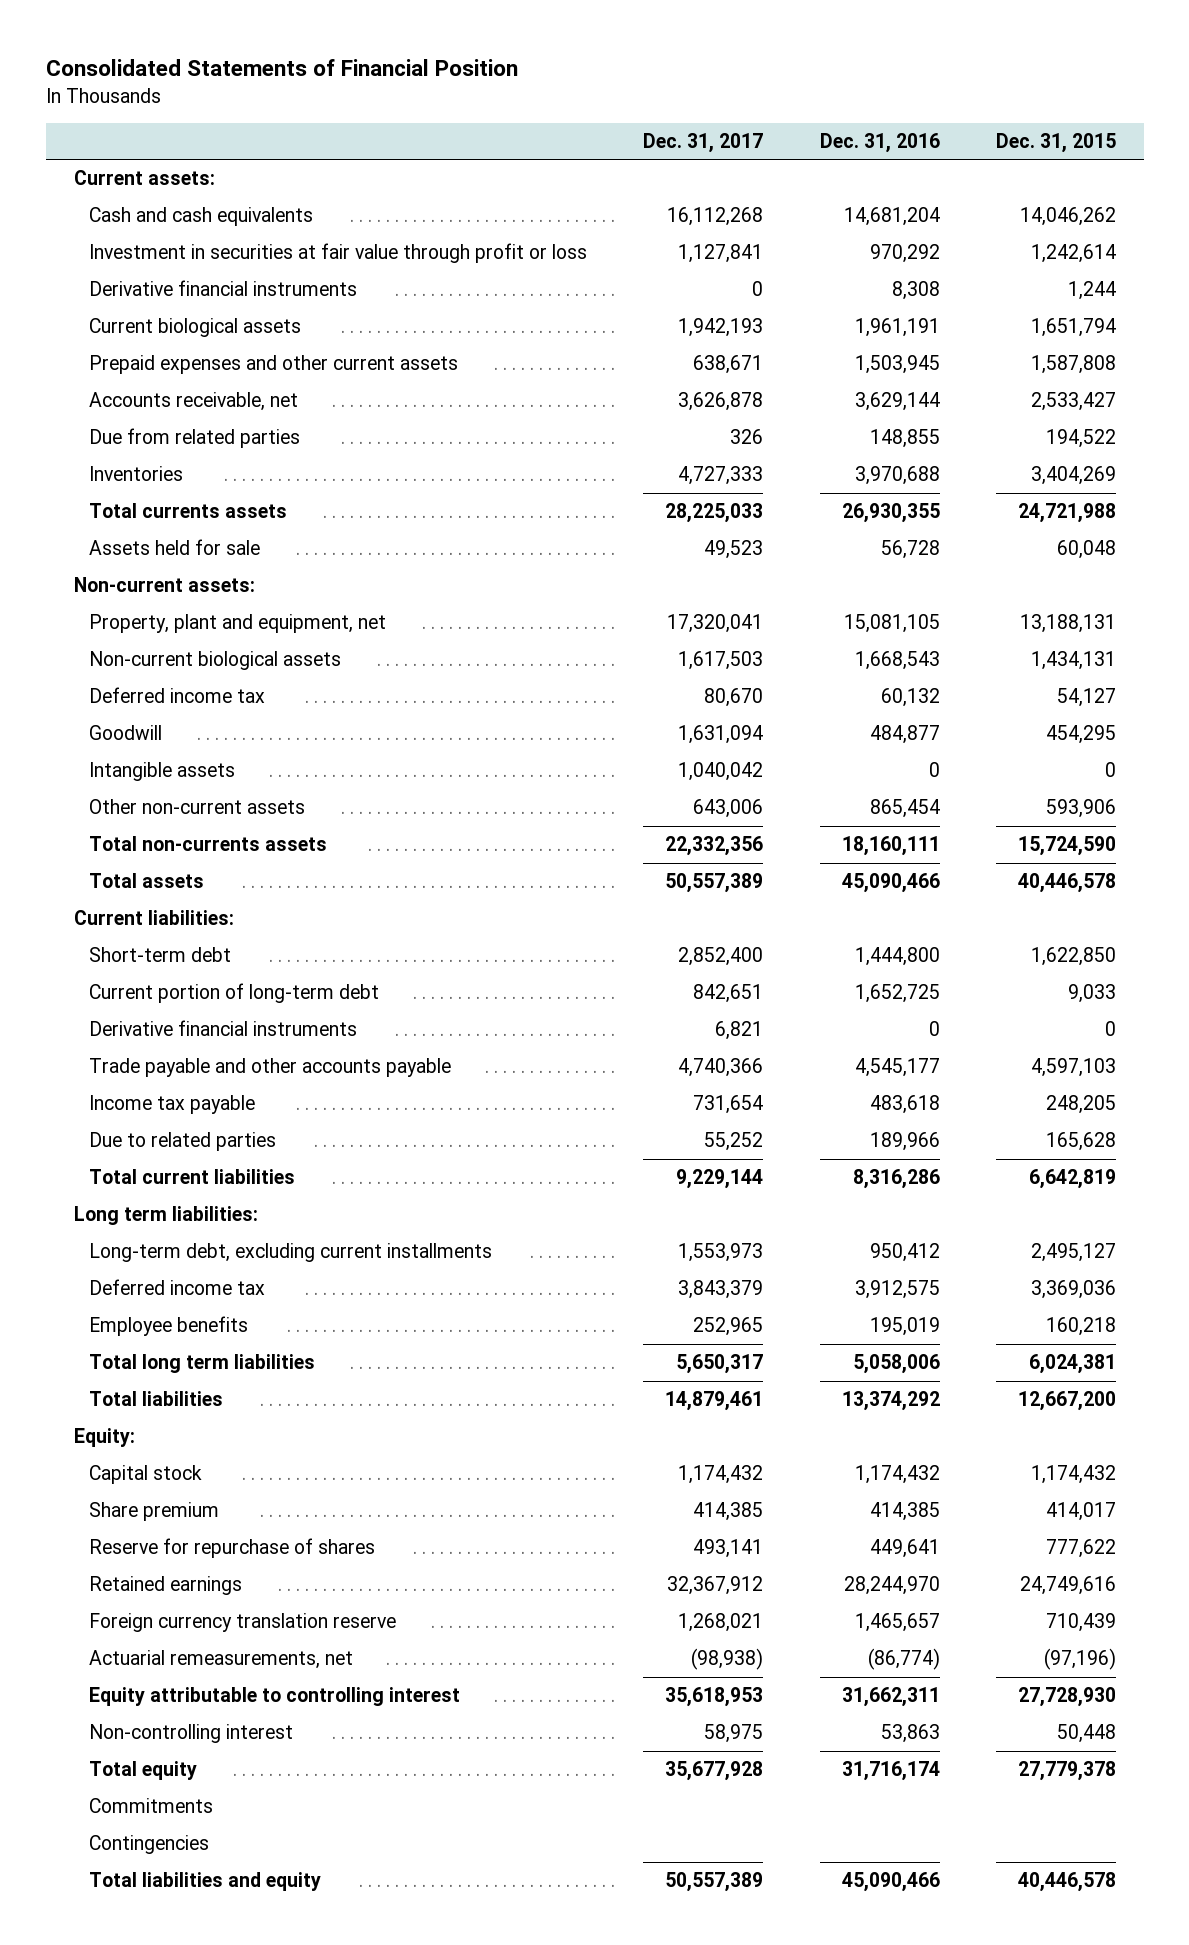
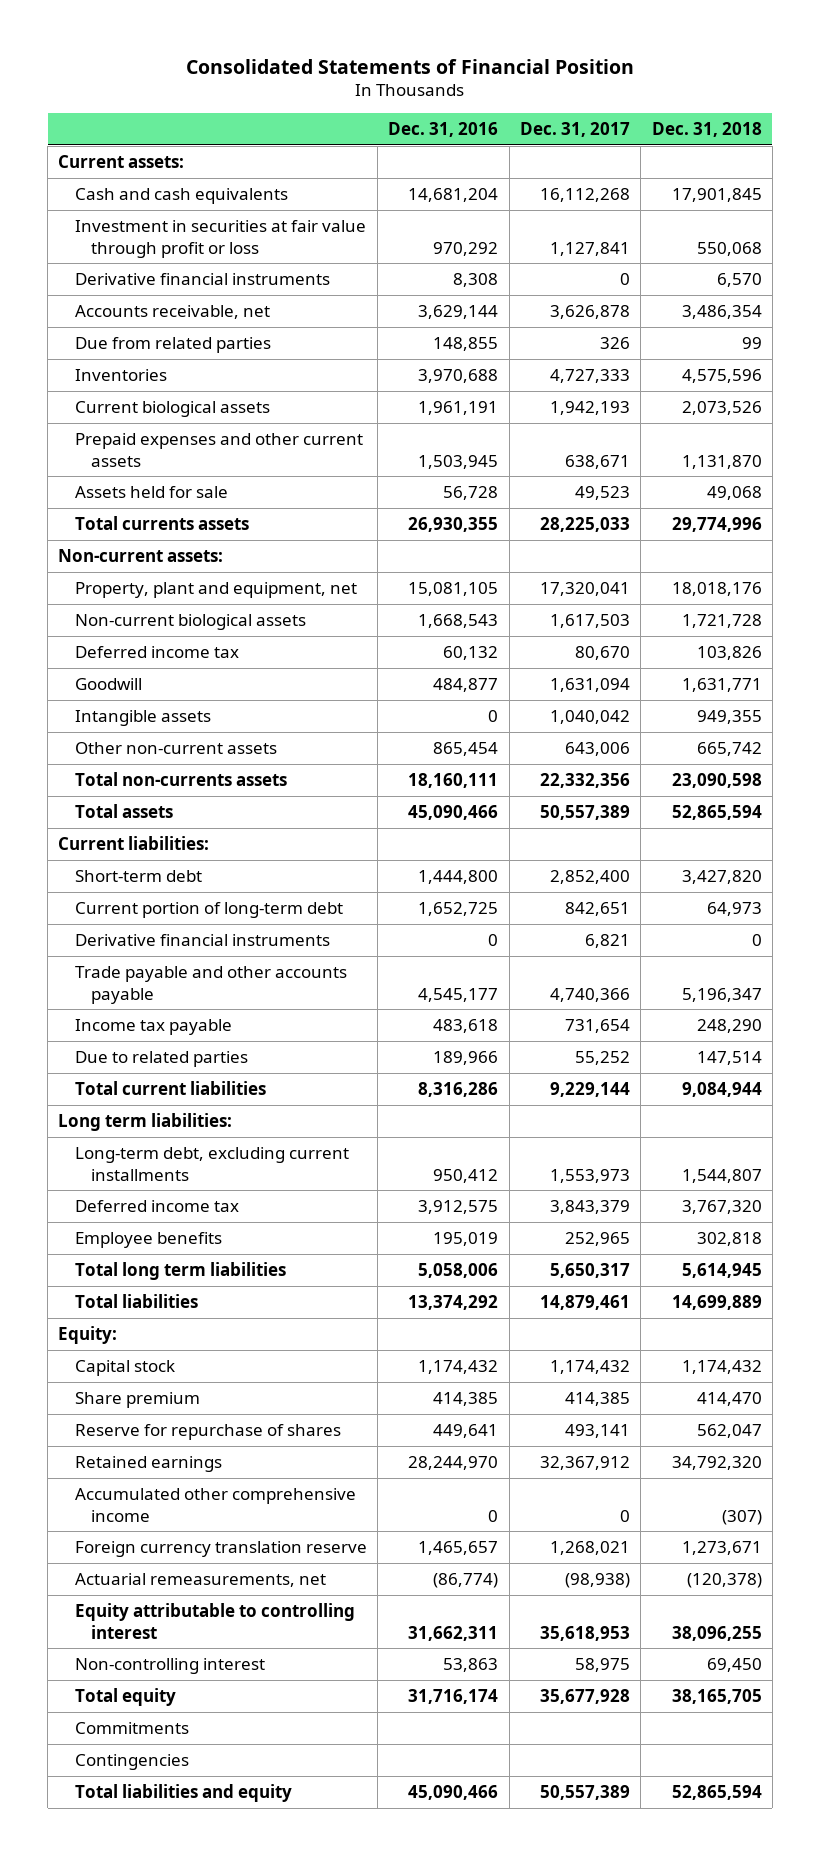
- | Dec. 31, 2017 | Dec. 31, 2016 | Dec. 31, 2015
+ | Dec. 31, 2016 | Dec. 31, 2017 | Dec. 31, 2018
moved down: Current biological assets | 1,961,191 | 1,942,193 | 2,073,526
moved down: Prepaid expenses and other current assets | 1,503,945 | 638,671 | 1,131,870
moved down: Total currents assets | 26,930,355 | 28,225,033 | 29,774,996
+ Accumulated other comprehensive income | 0 | 0 | (307)

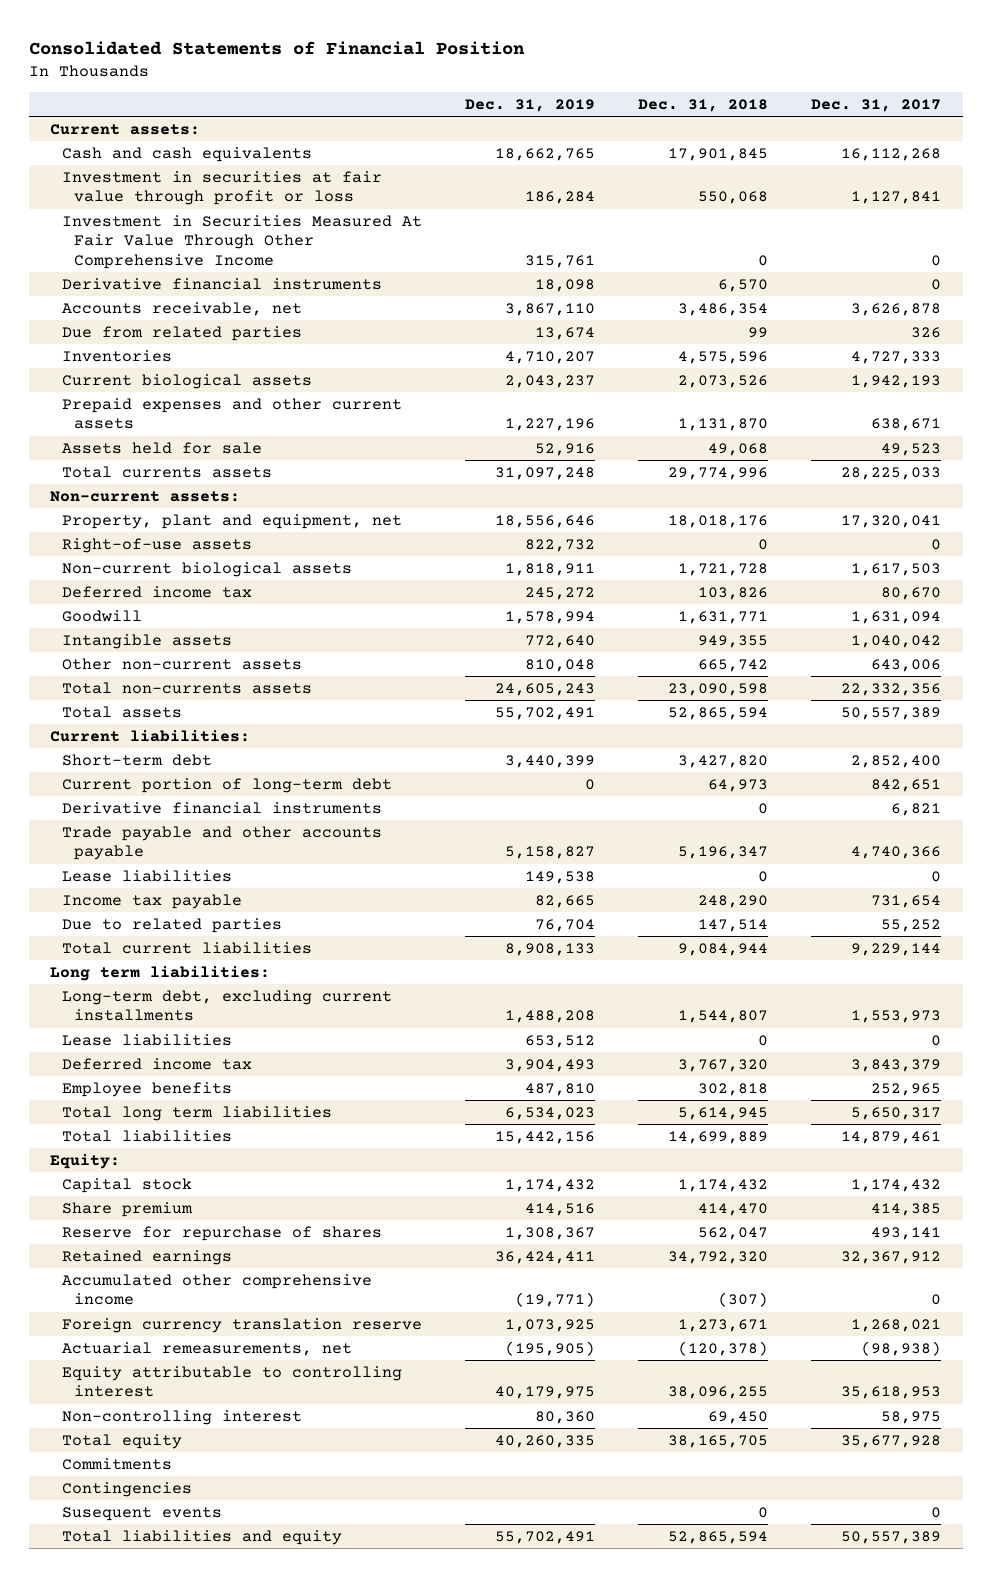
- | Dec. 31, 2016 | Dec. 31, 2017 | Dec. 31, 2018
+ | Dec. 31, 2019 | Dec. 31, 2018 | Dec. 31, 2017
+ Investment in Securities Measured At Fair Value Through Other Comprehensive Income | 315,761 | 0 | 0
+ Right-of-use assets | 822,732 | 0 | 0
+ Lease liabilities | 149,538 | 0 | 0
+ Lease liabilities | 653,512 | 0 | 0
+ Susequent events | | 0 | 0

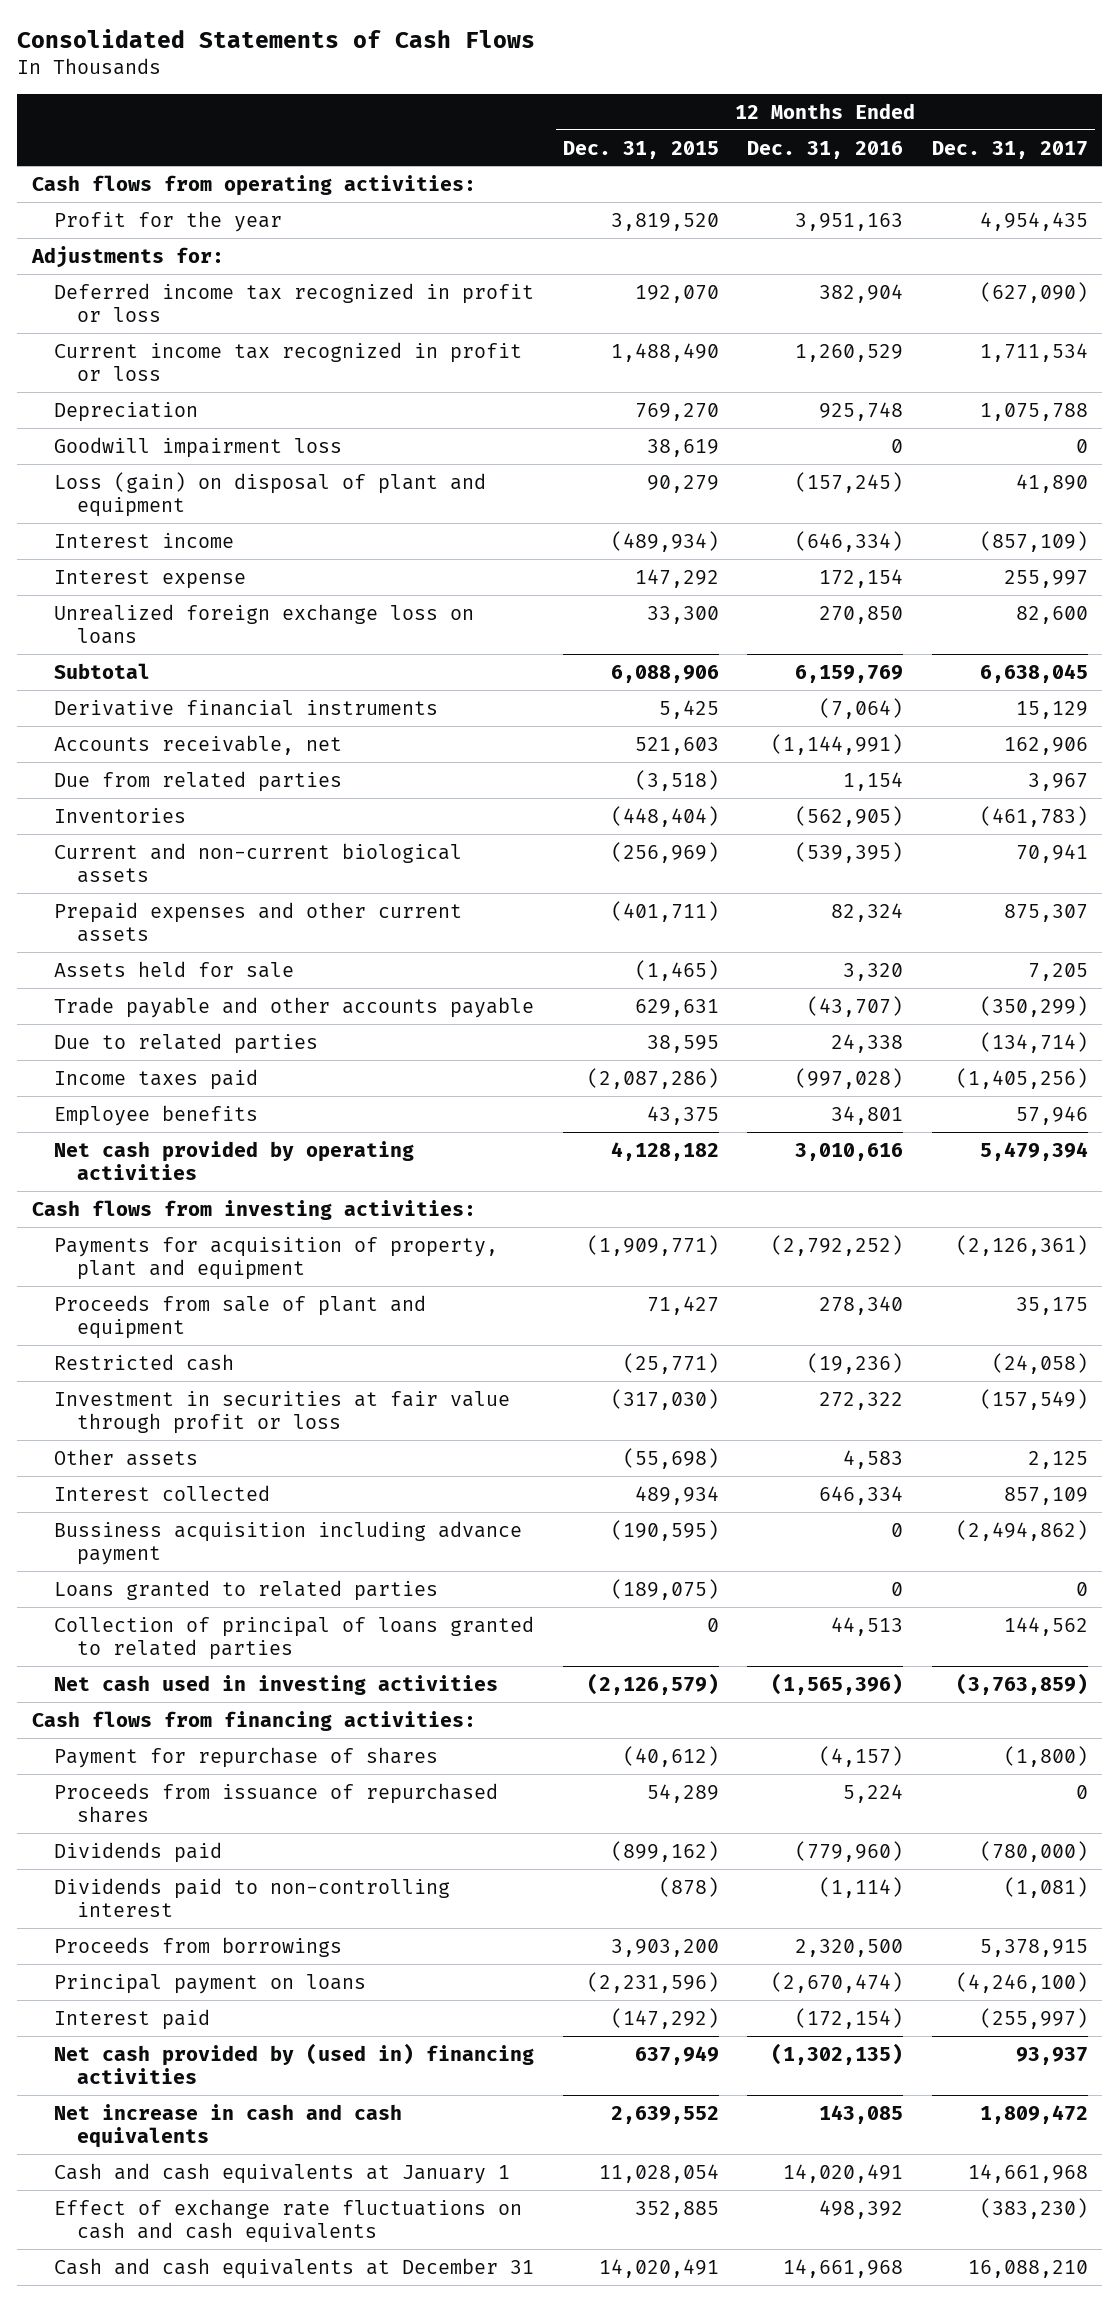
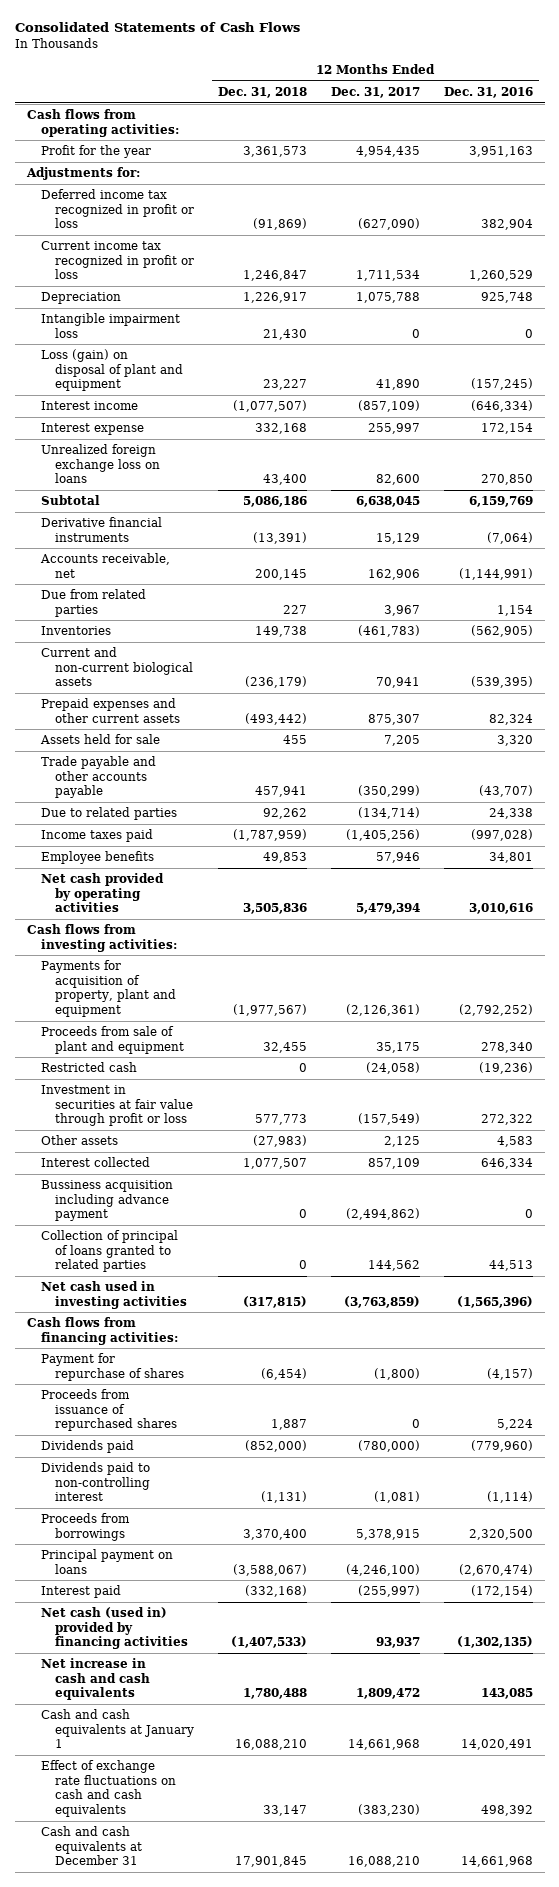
- | 12 Months Ended Dec. 31, 2015 | 12 Months Ended Dec. 31, 2016 | 12 Months Ended Dec. 31, 2017
+ | 12 Months Ended Dec. 31, 2018 | 12 Months Ended Dec. 31, 2017 | 12 Months Ended Dec. 31, 2016
- Goodwill impairment loss | 38,619 | 0 | 0
+ Intangible impairment loss | 21,430 | 0 | 0
- Loans granted to related parties | (189,075) | 0 | 0
- Net cash provided by (used in) financing activities | 637,949 | (1,302,135) | 93,937
+ Net cash (used in) provided by financing activities | (1,407,533) | 93,937 | (1,302,135)

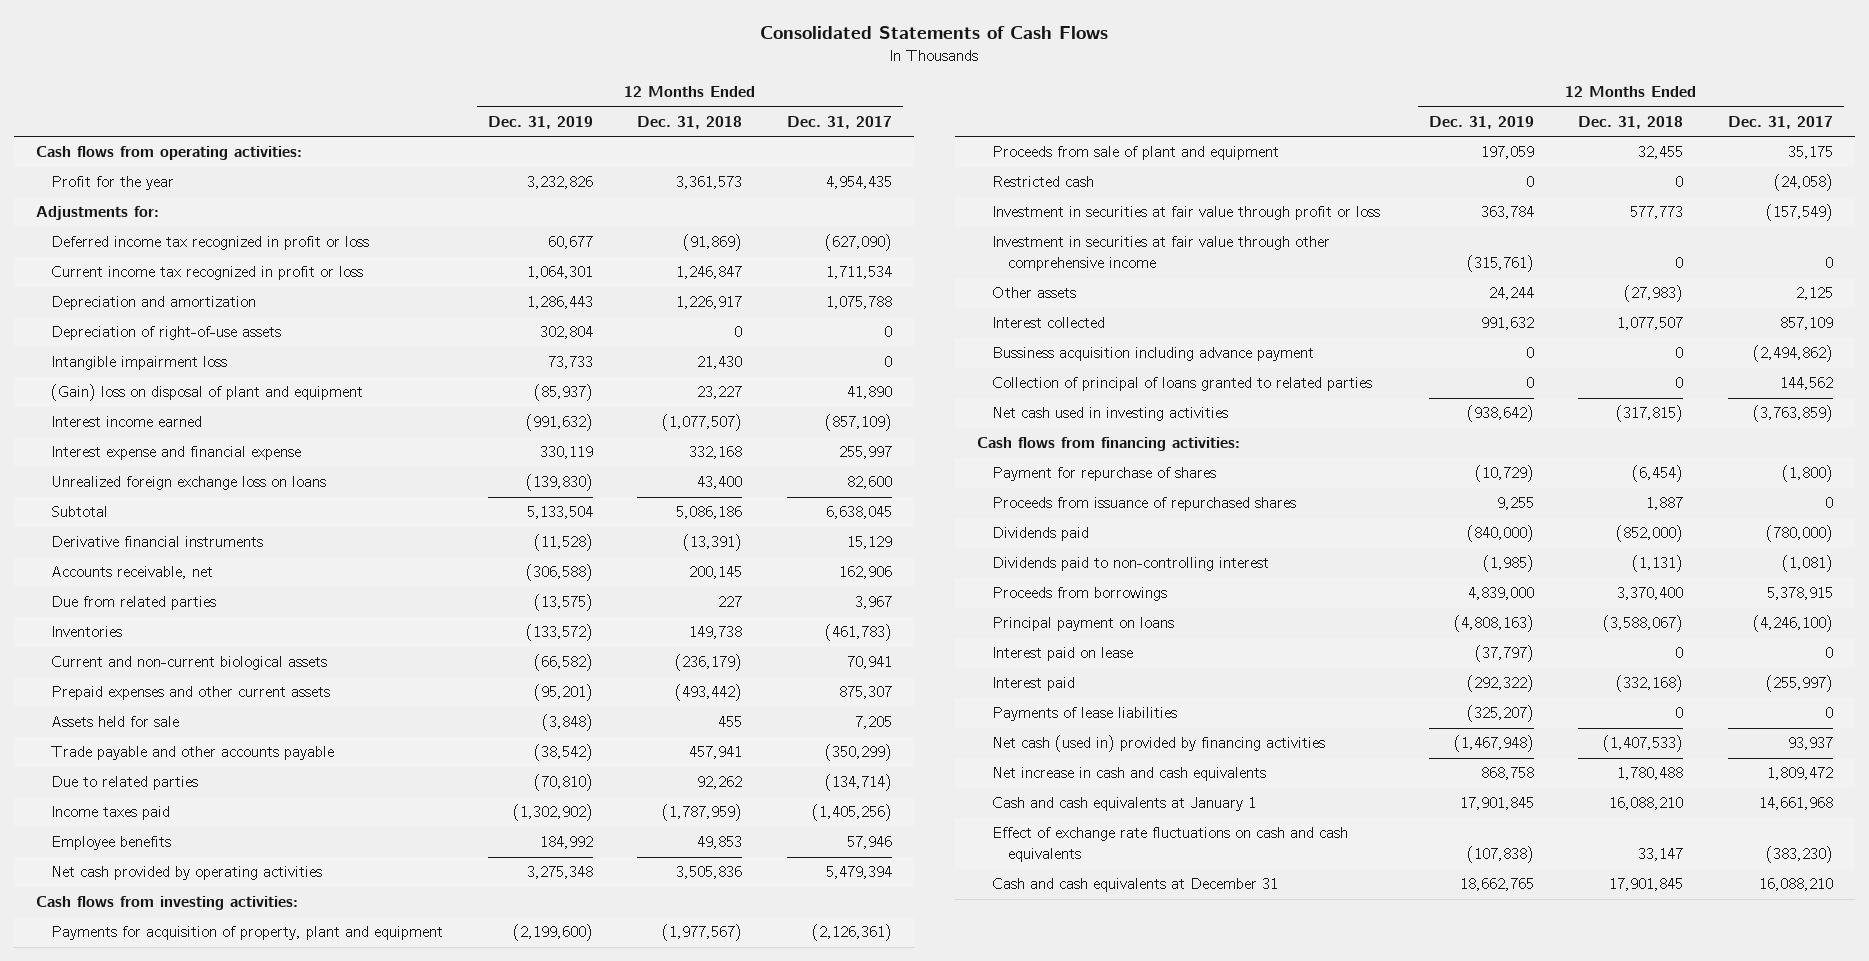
- | 12 Months Ended Dec. 31, 2018 | 12 Months Ended Dec. 31, 2017 | 12 Months Ended Dec. 31, 2016
+ | 12 Months Ended Dec. 31, 2019 | 12 Months Ended Dec. 31, 2018 | 12 Months Ended Dec. 31, 2017
- Depreciation | 1,226,917 | 1,075,788 | 925,748
+ Depreciation and amortization | 1,286,443 | 1,226,917 | 1,075,788
+ Depreciation of right-of-use assets | 302,804 | 0 | 0
- Loss (gain) on disposal of plant and equipment | 23,227 | 41,890 | (157,245)
- Interest income | (1,077,507) | (857,109) | (646,334)
- Interest expense | 332,168 | 255,997 | 172,154
+ (Gain) loss on disposal of plant and equipment | (85,937) | 23,227 | 41,890
+ Interest income earned | (991,632) | (1,077,507) | (857,109)
+ Interest expense and financial expense | 330,119 | 332,168 | 255,997
+ Investment in securities at fair value through other comprehensive income | (315,761) | 0 | 0
+ Interest paid on lease | (37,797) | 0 | 0
+ Payments of lease liabilities | (325,207) | 0 | 0

